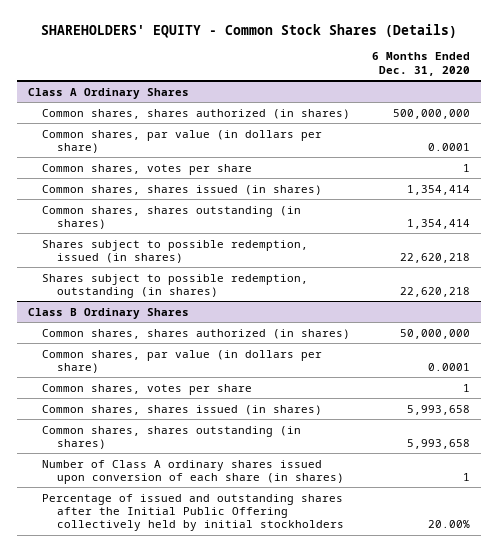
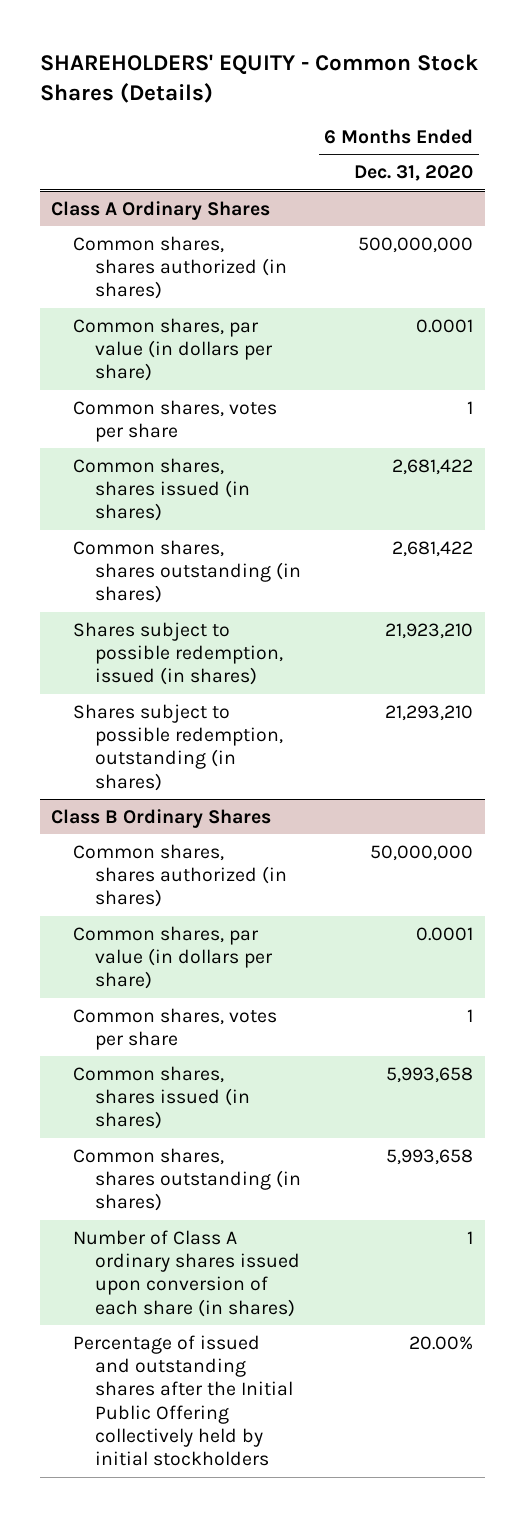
@ Class A Ordinary Shares
- Common shares, shares issued (in shares) | 1,354,414
- Common shares, shares outstanding (in shares) | 1,354,414
- Shares subject to possible redemption, issued (in shares) | 22,620,218
- Shares subject to possible redemption, outstanding (in shares) | 22,620,218
+ Common shares, shares issued (in shares) | 2,681,422
+ Common shares, shares outstanding (in shares) | 2,681,422
+ Shares subject to possible redemption, issued (in shares) | 21,923,210
+ Shares subject to possible redemption, outstanding (in shares) | 21,293,210

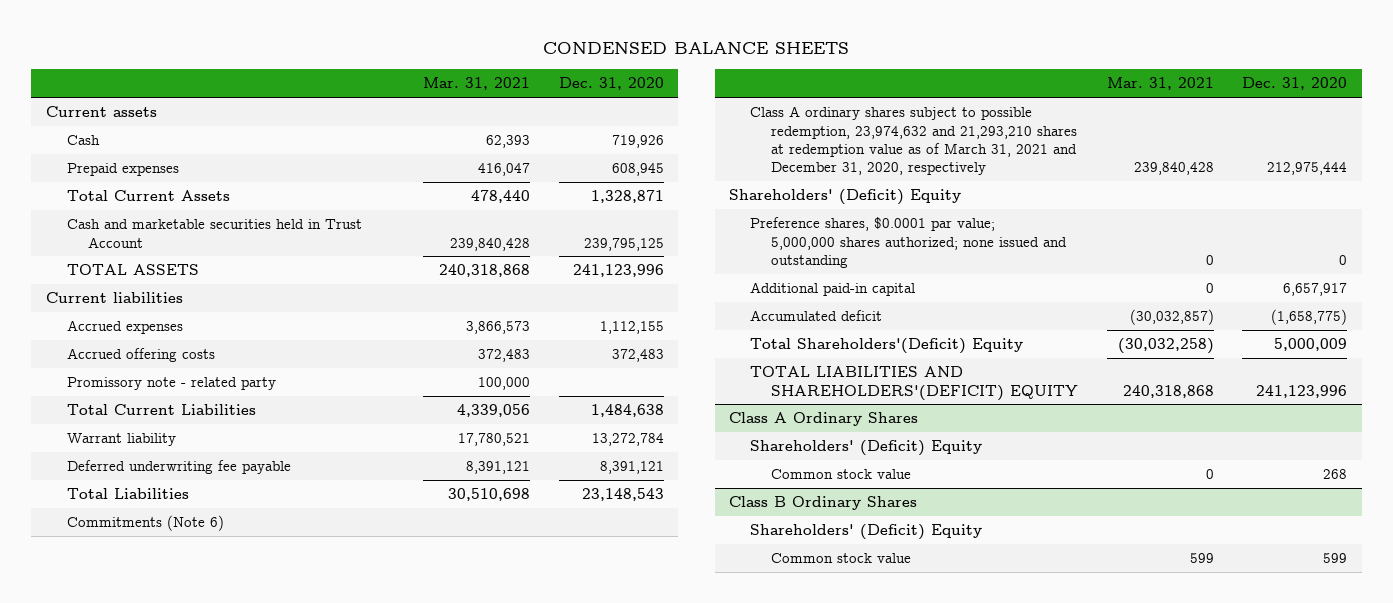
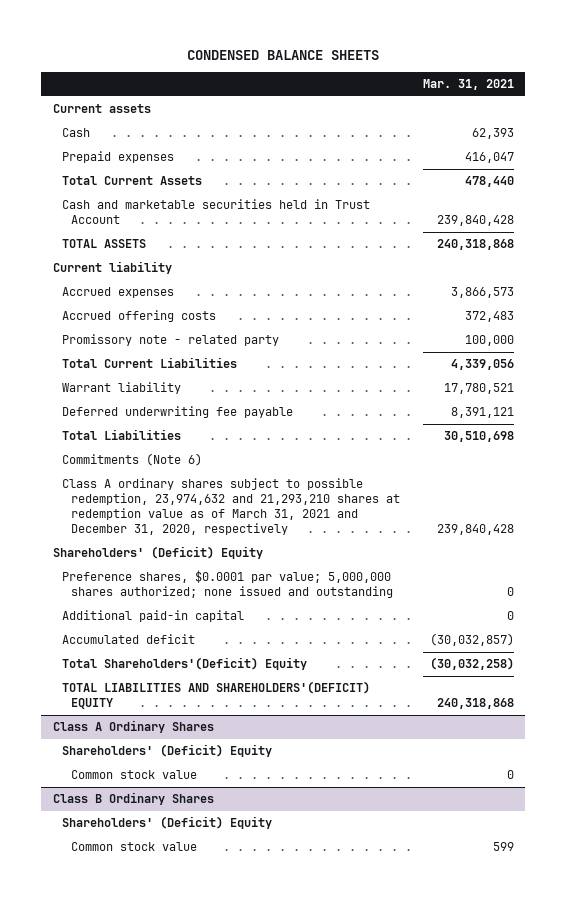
- | Mar. 31, 2021 | Dec. 31, 2020
+ | Mar. 31, 2021
- Current liabilities
+ Current liability

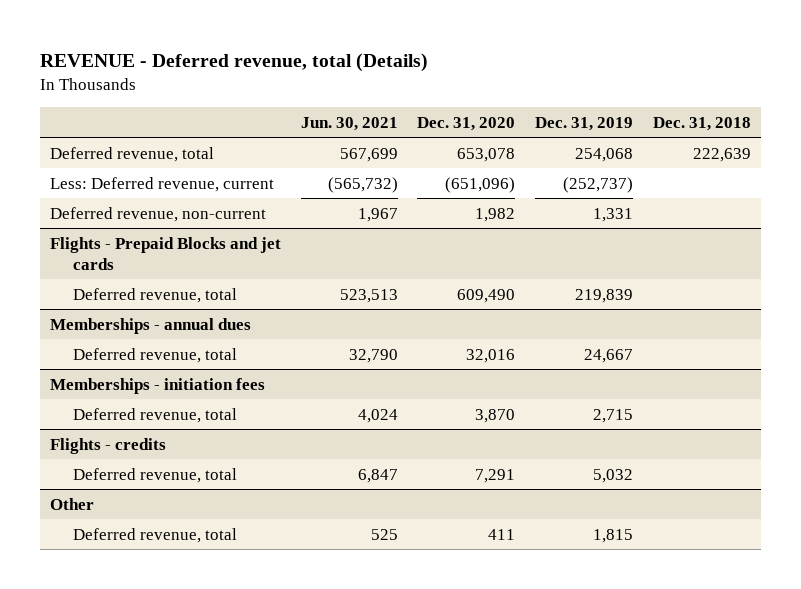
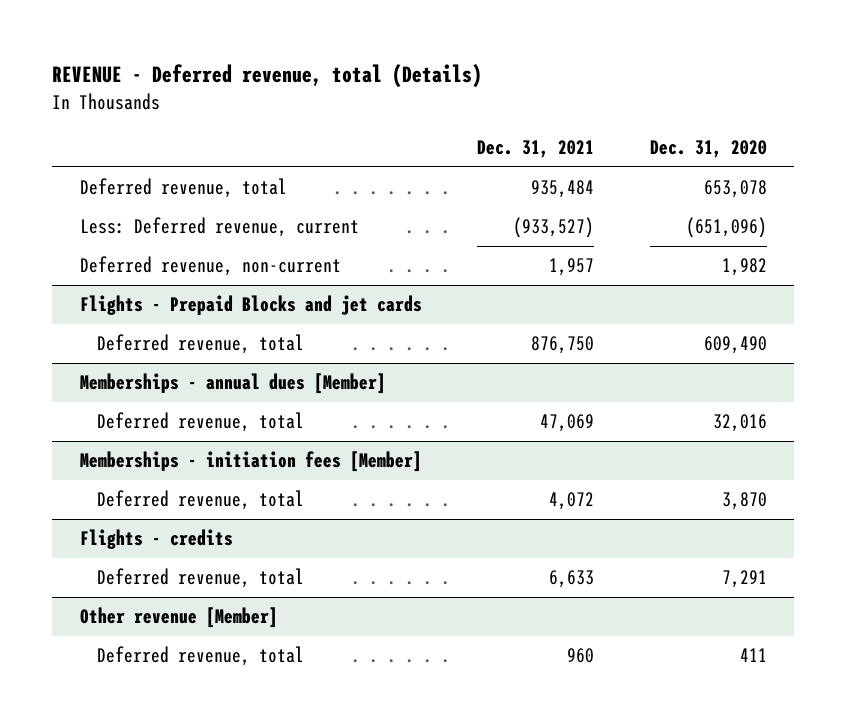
- | Jun. 30, 2021 | Dec. 31, 2020 | Dec. 31, 2019 | Dec. 31, 2018
+ | Dec. 31, 2021 | Dec. 31, 2020
- Memberships - annual dues
+ Memberships - annual dues [Member]
- Memberships - initiation fees
+ Memberships - initiation fees [Member]
- Other
+ Other revenue [Member]

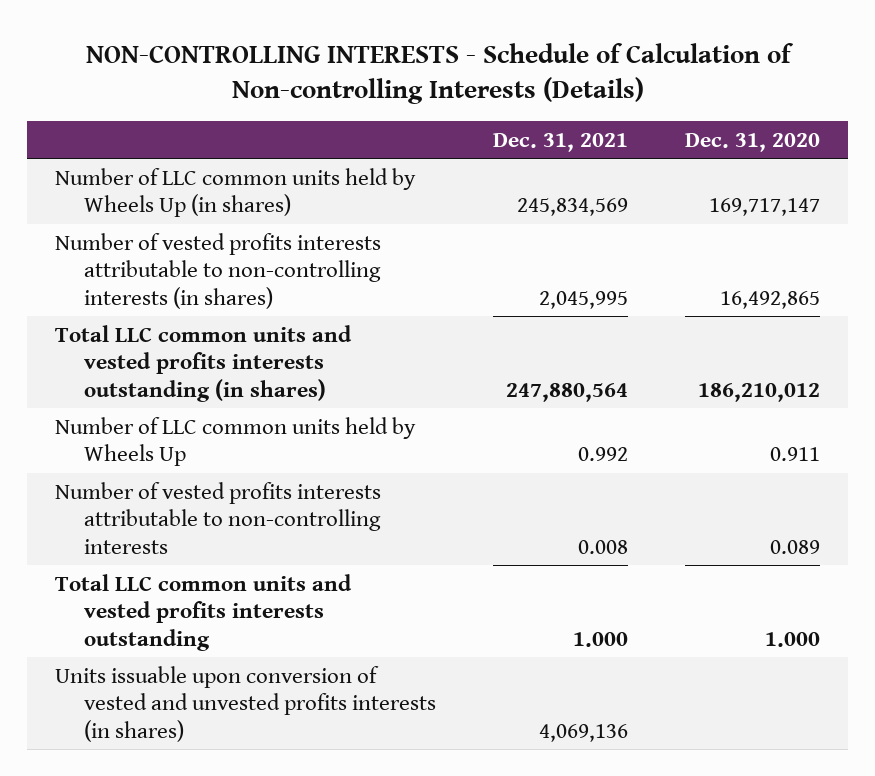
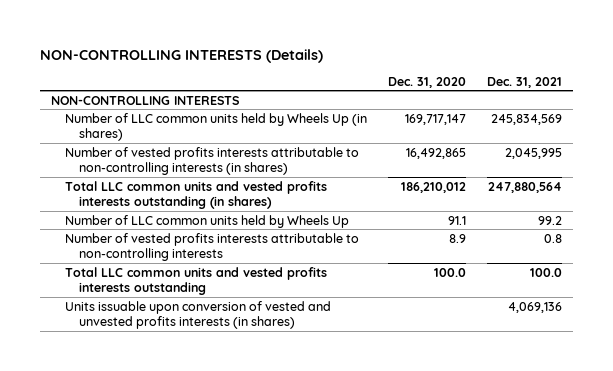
- NON-CONTROLLING INTERESTS - Schedule of Calculation of Non-controlling Interests (Details)
+ NON-CONTROLLING INTERESTS (Details)
- | Dec. 31, 2021 | Dec. 31, 2020
+ | Dec. 31, 2020 | Dec. 31, 2021
+ NON-CONTROLLING INTERESTS
- Number of LLC common units held by Wheels Up | 0.992 | 0.911
- Number of vested profits interests attributable to non-controlling interests | 0.008 | 0.089
- Total LLC common units and vested profits interests outstanding | 1.000 | 1.000
+ Number of LLC common units held by Wheels Up | 91.1 | 99.2
+ Number of vested profits interests attributable to non-controlling interests | 8.9 | 0.8
+ Total LLC common units and vested profits interests outstanding | 100.0 | 100.0

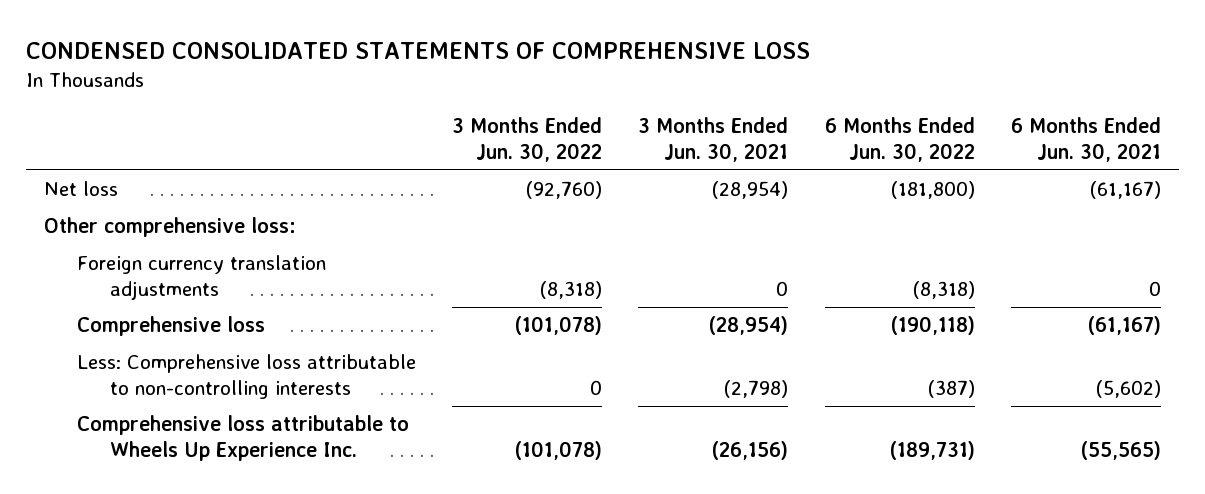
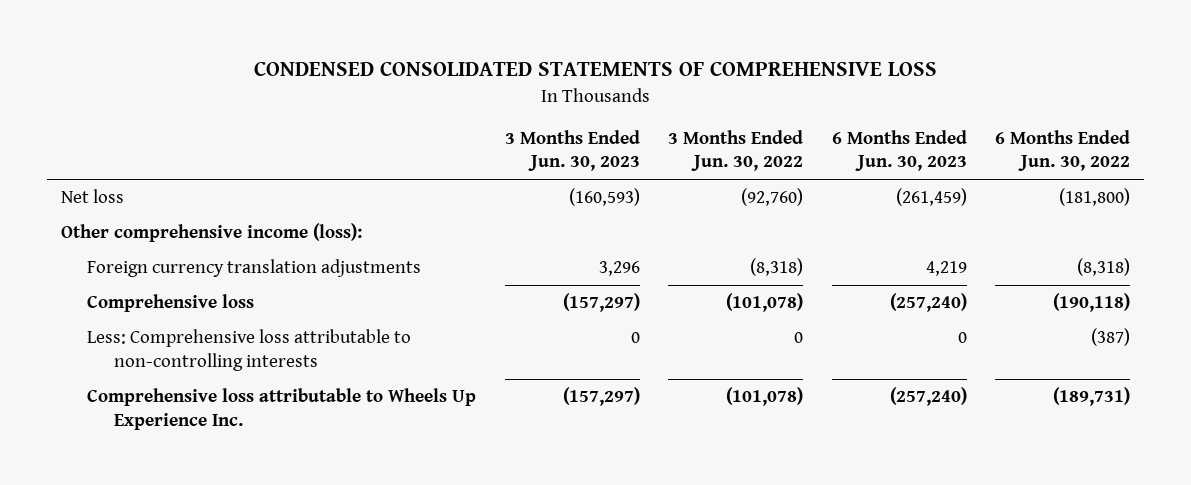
- | 3 Months Ended Jun. 30, 2022 | 3 Months Ended Jun. 30, 2021 | 6 Months Ended Jun. 30, 2022 | 6 Months Ended Jun. 30, 2021
+ | 3 Months Ended Jun. 30, 2023 | 3 Months Ended Jun. 30, 2022 | 6 Months Ended Jun. 30, 2023 | 6 Months Ended Jun. 30, 2022
- Other comprehensive loss:
+ Other comprehensive income (loss):

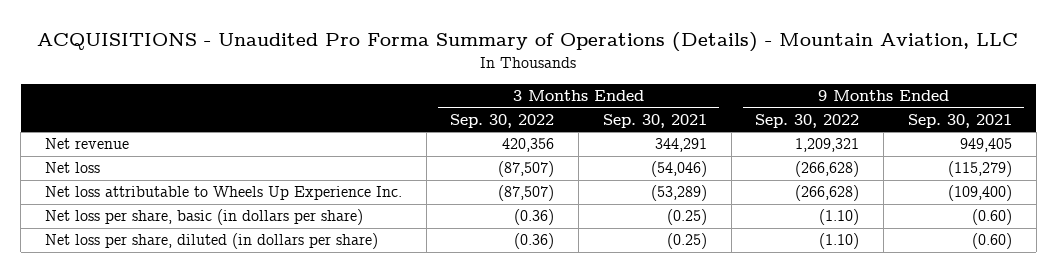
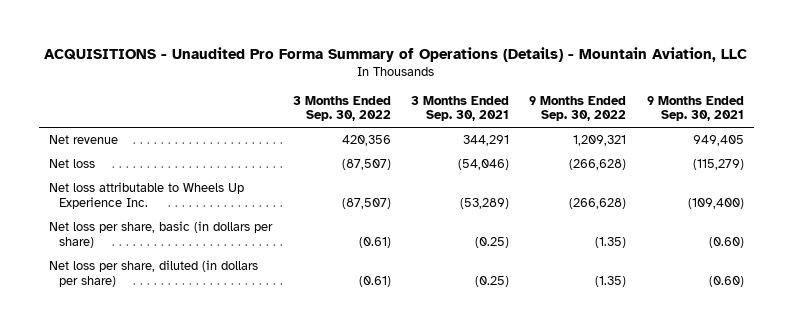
- Net loss per share, basic (in dollars per share) | (0.36) | (0.25) | (1.10) | (0.60)
- Net loss per share, diluted (in dollars per share) | (0.36) | (0.25) | (1.10) | (0.60)
+ Net loss per share, basic (in dollars per share) | (0.61) | (0.25) | (1.35) | (0.60)
+ Net loss per share, diluted (in dollars per share) | (0.61) | (0.25) | (1.35) | (0.60)

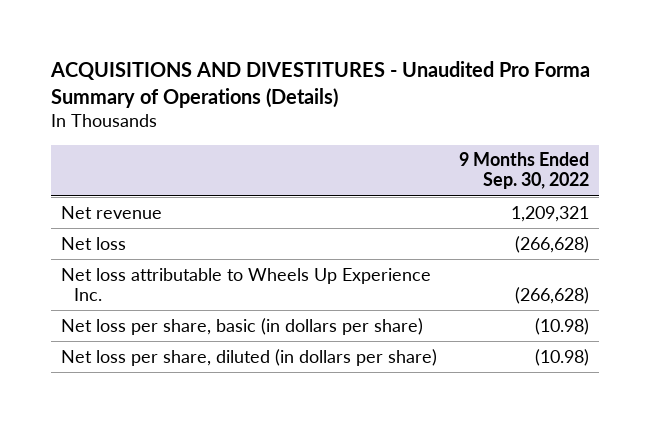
- ACQUISITIONS - Unaudited Pro Forma Summary of Operations (Details) - Mountain Aviation, LLC
+ ACQUISITIONS AND DIVESTITURES - Unaudited Pro Forma Summary of Operations (Details)
- | 3 Months Ended Sep. 30, 2022 | 3 Months Ended Sep. 30, 2021 | 9 Months Ended Sep. 30, 2022 | 9 Months Ended Sep. 30, 2021
+ | 9 Months Ended Sep. 30, 2022
- Net loss per share, basic (in dollars per share) | (0.61) | (0.25) | (1.35) | (0.60)
- Net loss per share, diluted (in dollars per share) | (0.61) | (0.25) | (1.35) | (0.60)
+ Net loss per share, basic (in dollars per share) | (10.98)
+ Net loss per share, diluted (in dollars per share) | (10.98)

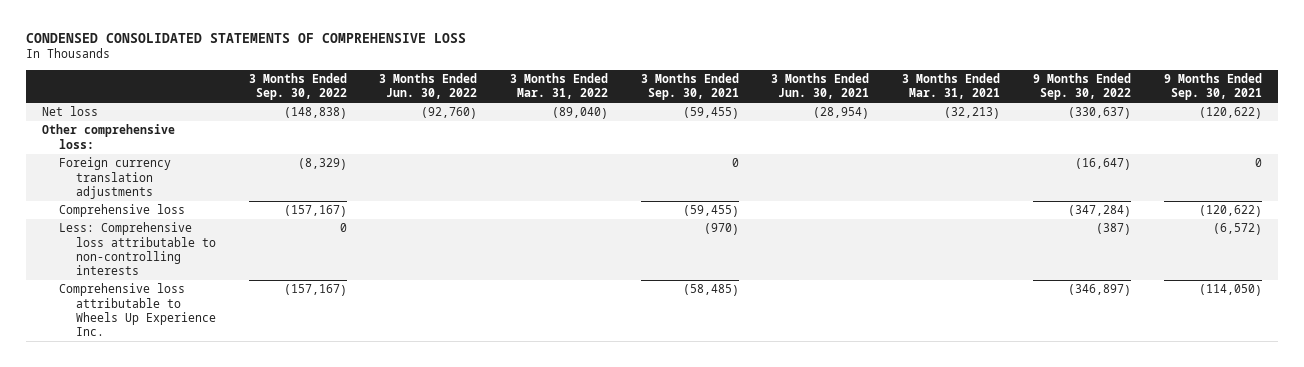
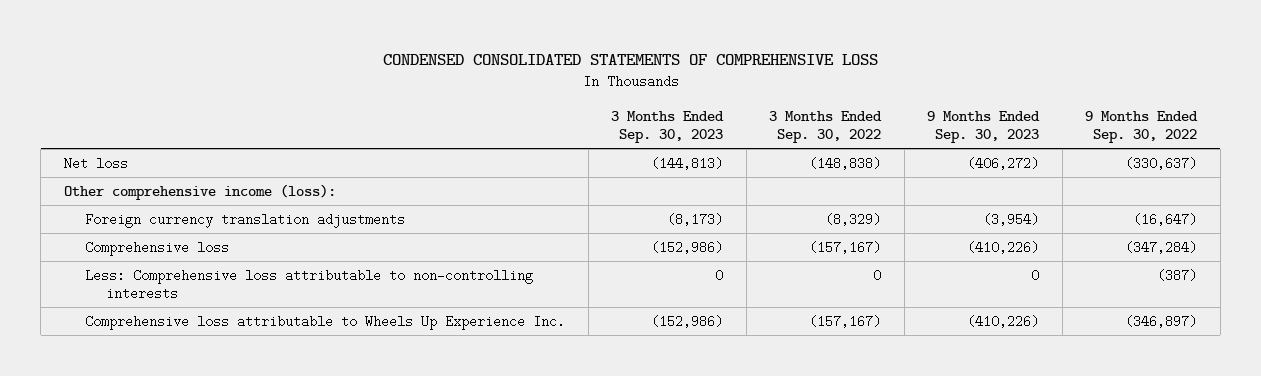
- | 3 Months Ended Sep. 30, 2022 | 3 Months Ended Jun. 30, 2022 | 3 Months Ended Mar. 31, 2022 | 3 Months Ended Sep. 30, 2021 | 3 Months Ended Jun. 30, 2021 | 3 Months Ended Mar. 31, 2021 | 9 Months Ended Sep. 30, 2022 | 9 Months Ended Sep. 30, 2021
+ | 3 Months Ended Sep. 30, 2023 | 3 Months Ended Sep. 30, 2022 | 9 Months Ended Sep. 30, 2023 | 9 Months Ended Sep. 30, 2022
- Other comprehensive loss:
+ Other comprehensive income (loss):

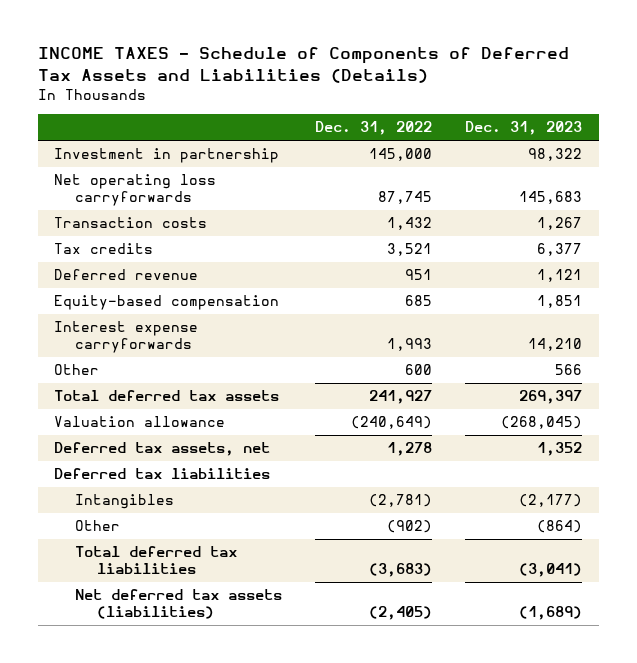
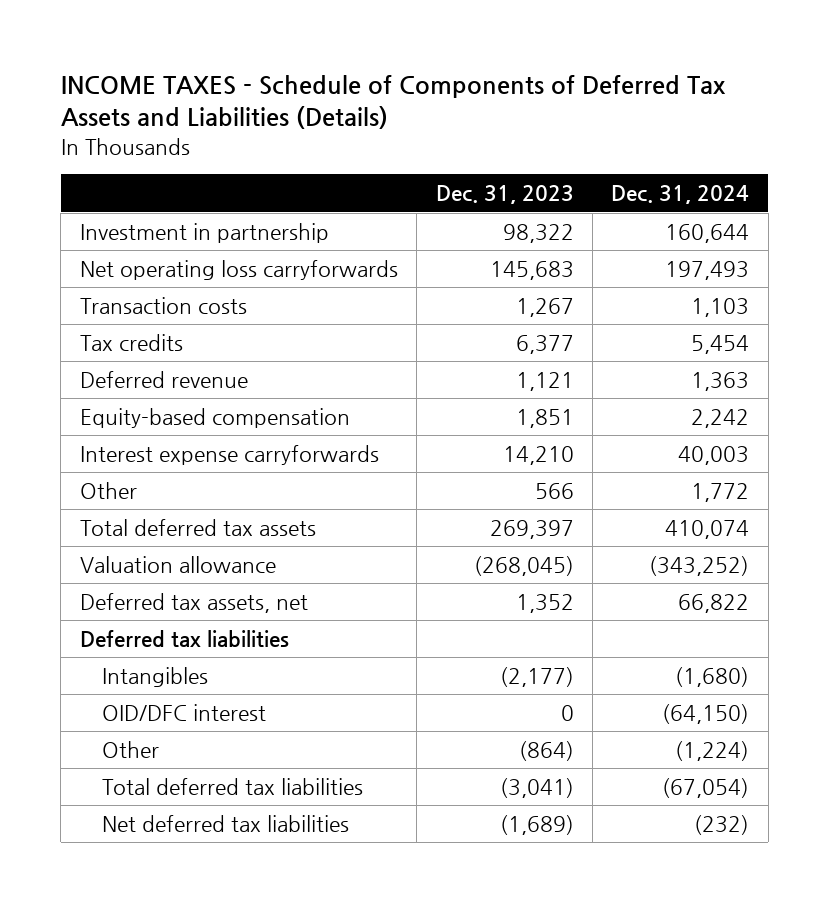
- | Dec. 31, 2022 | Dec. 31, 2023
+ | Dec. 31, 2023 | Dec. 31, 2024
+ OID/DFC interest | 0 | (64,150)
- Net deferred tax assets (liabilities) | (2,405) | (1,689)
+ Net deferred tax liabilities | (1,689) | (232)

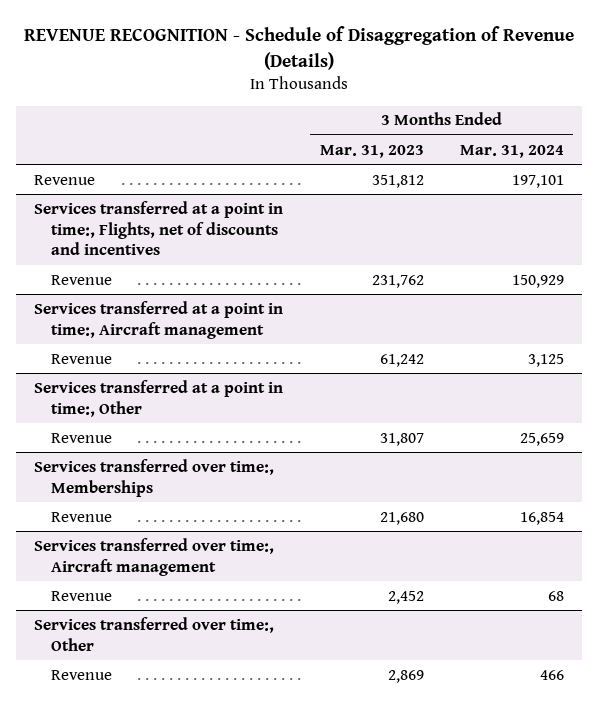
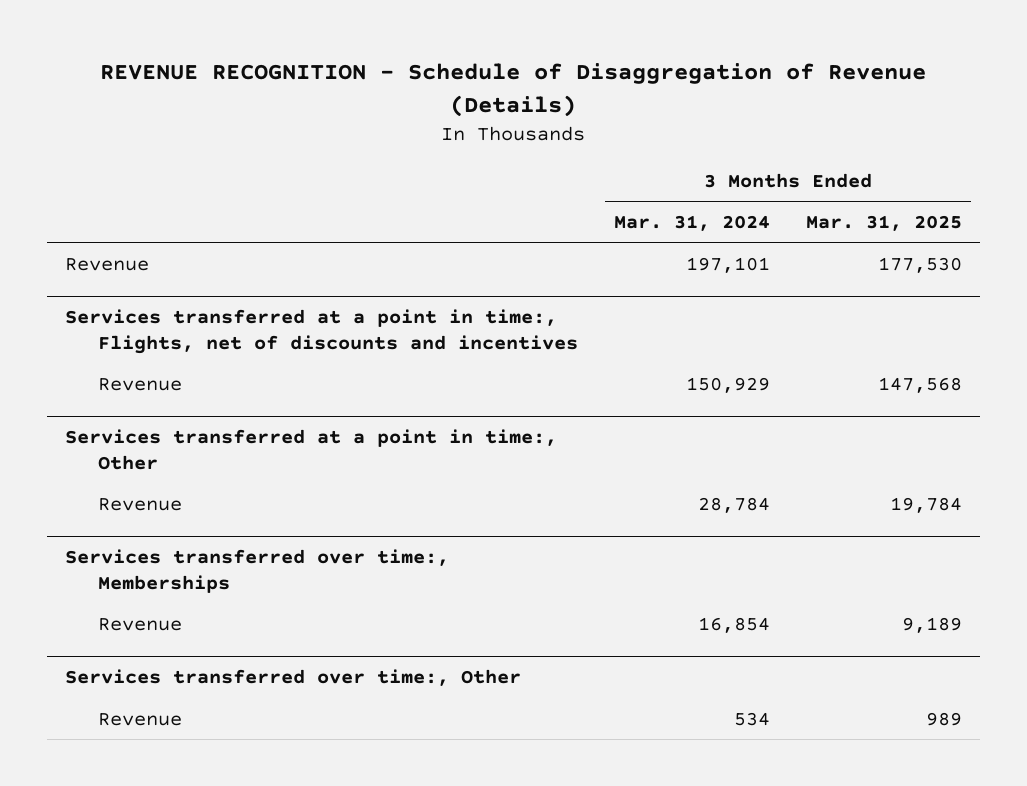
- | 3 Months Ended Mar. 31, 2023 | 3 Months Ended Mar. 31, 2024
+ | 3 Months Ended Mar. 31, 2024 | 3 Months Ended Mar. 31, 2025
- Services transferred at a point in time:, Aircraft management
- Revenue | 61,242 | 3,125
@ Services transferred at a point in time:, Other
- Revenue | 31,807 | 25,659
+ Revenue | 28,784 | 19,784
- Services transferred over time:, Aircraft management
- Revenue | 2,452 | 68
@ Services transferred over time:, Other
- Revenue | 2,869 | 466
+ Revenue | 534 | 989

